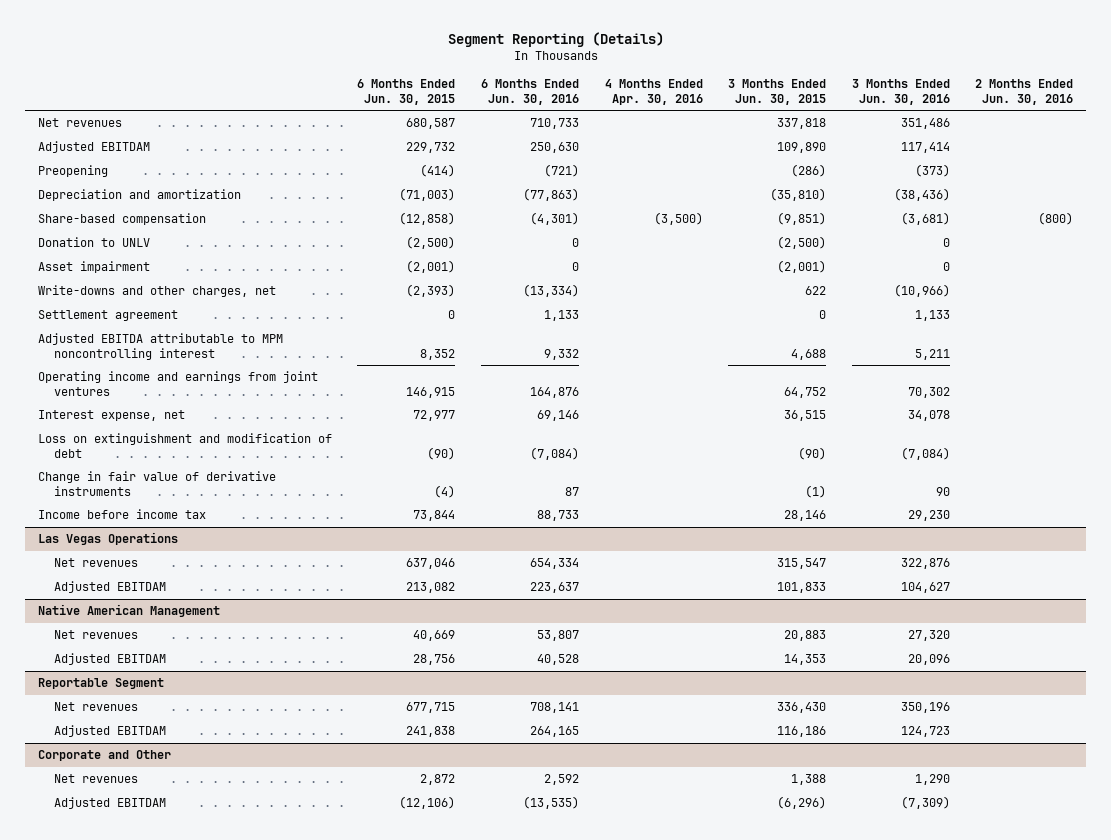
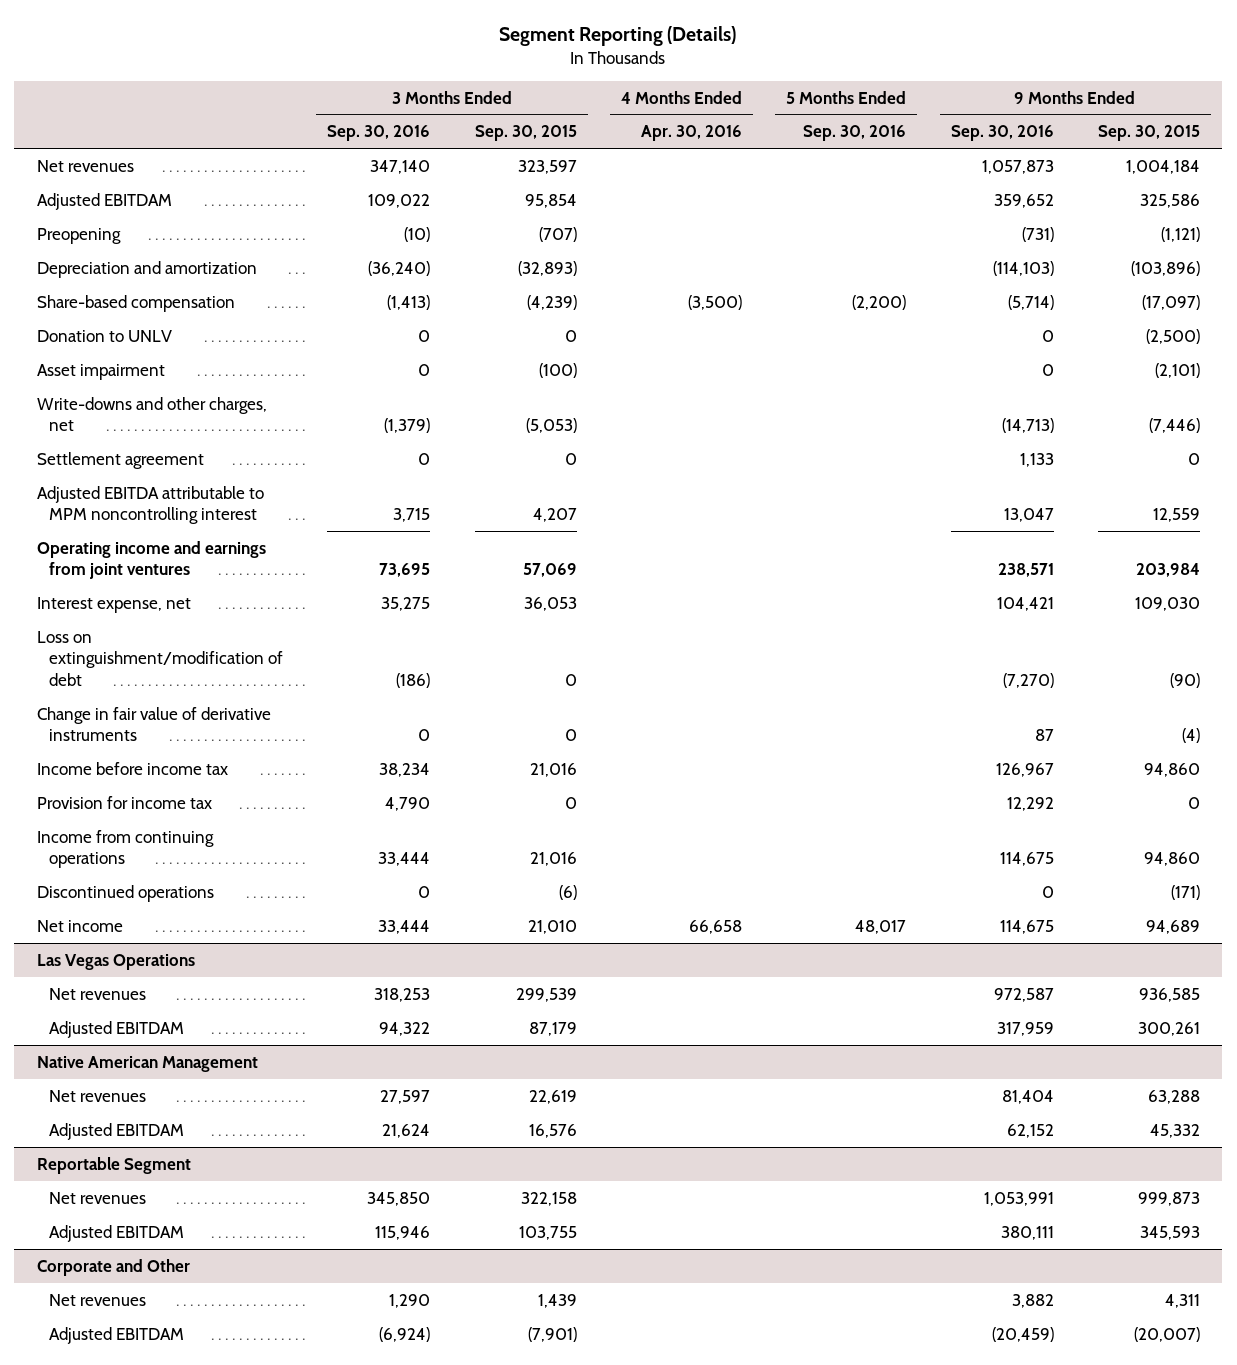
- | 6 Months Ended Jun. 30, 2015 | 6 Months Ended Jun. 30, 2016 | 4 Months Ended Apr. 30, 2016 | 3 Months Ended Jun. 30, 2015 | 3 Months Ended Jun. 30, 2016 | 2 Months Ended Jun. 30, 2016
+ | 3 Months Ended Sep. 30, 2016 | 3 Months Ended Sep. 30, 2015 | 4 Months Ended Apr. 30, 2016 | 5 Months Ended Sep. 30, 2016 | 9 Months Ended Sep. 30, 2016 | 9 Months Ended Sep. 30, 2015
- Loss on extinguishment and modification of debt | (90) | (7,084) | | (90) | (7,084) |
+ Loss on extinguishment/modification of debt | (186) | 0 | | | (7,270) | (90)
+ Provision for income tax | 4,790 | 0 | | | 12,292 | 0
+ Income from continuing operations | 33,444 | 21,016 | | | 114,675 | 94,860
+ Discontinued operations | 0 | (6) | | | 0 | (171)
+ Net income | 33,444 | 21,010 | 66,658 | 48,017 | 114,675 | 94,689

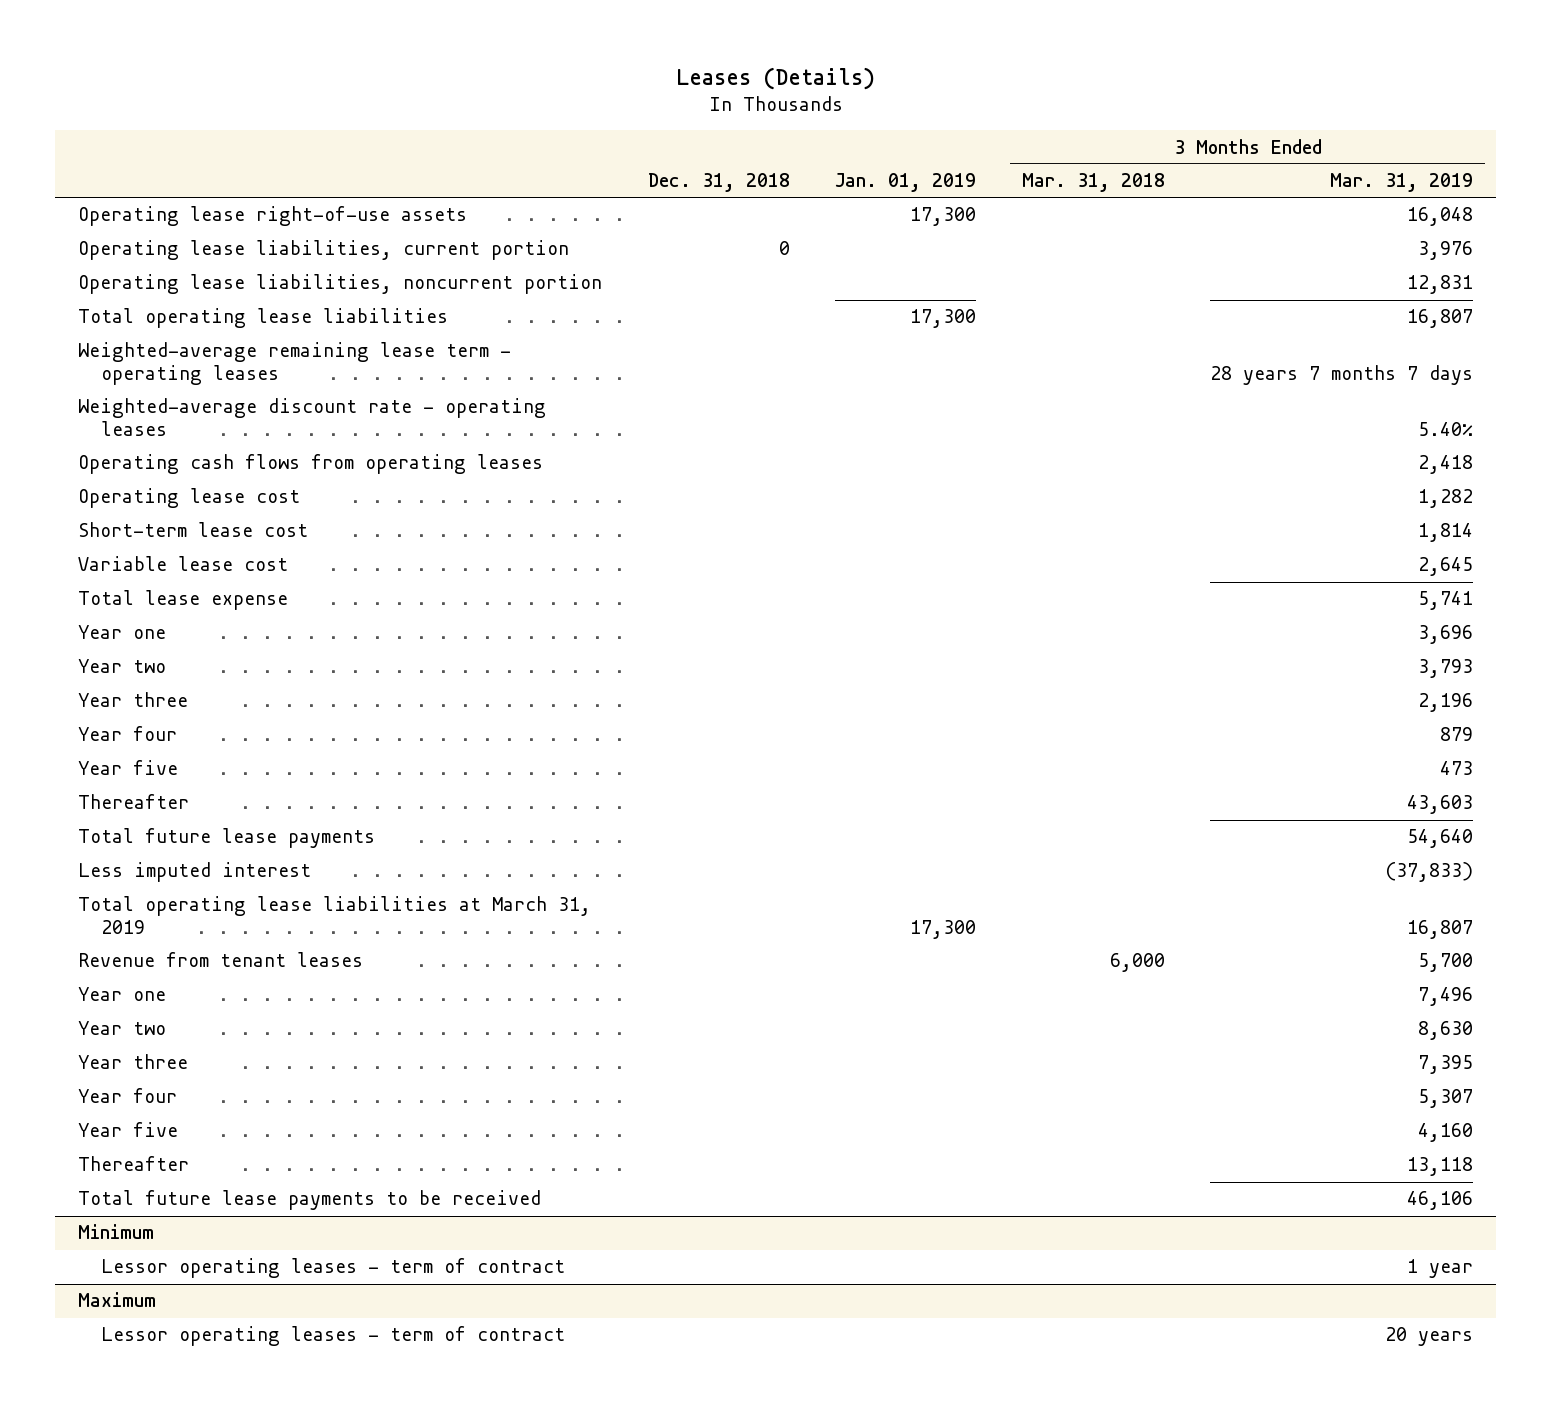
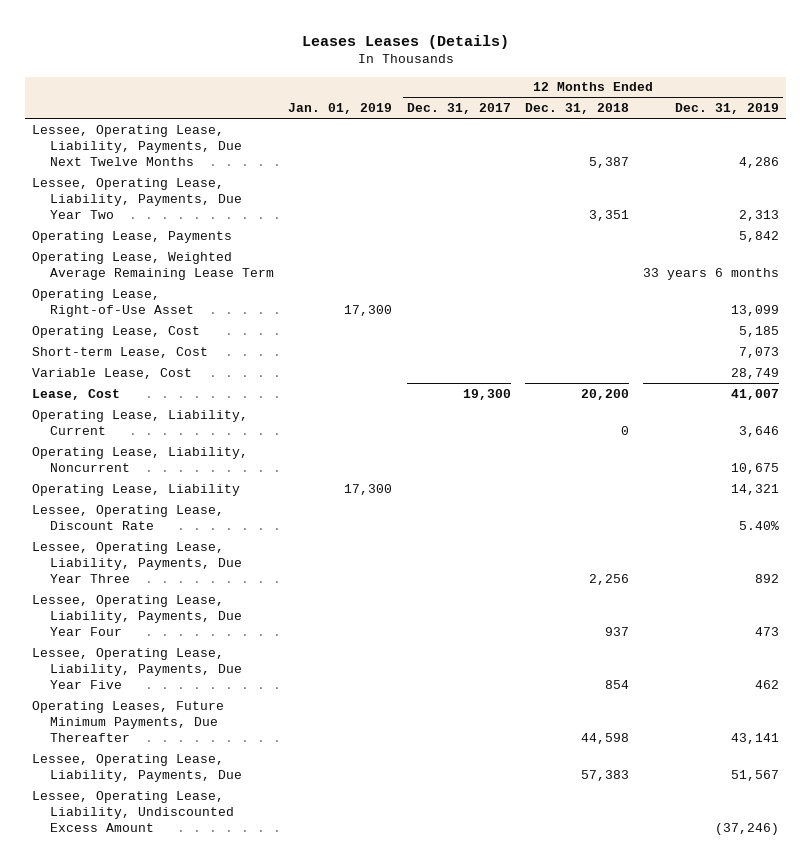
- Leases (Details)
+ Leases Leases (Details)
- | Dec. 31, 2018 | Jan. 01, 2019 | 3 Months Ended Mar. 31, 2018 | 3 Months Ended Mar. 31, 2019
+ | Jan. 01, 2019 | 12 Months Ended Dec. 31, 2017 | 12 Months Ended Dec. 31, 2018 | 12 Months Ended Dec. 31, 2019
- Operating lease right-of-use assets | | 17,300 | | 16,048
- Operating lease liabilities, current portion | 0 | | | 3,976
- Operating lease liabilities, noncurrent portion | | | | 12,831
- Total operating lease liabilities | | 17,300 | | 16,807
- Weighted-average remaining lease term - operating leases | | | | 28 years 7 months 7 days
- Weighted-average discount rate - operating leases | | | | 5.40%
- Operating cash flows from operating leases | | | | 2,418
- Operating lease cost | | | | 1,282
- Short-term lease cost | | | | 1,814
- Variable lease cost | | | | 2,645
- Total lease expense | | | | 5,741
- Year one | | | | 3,696
- Year two | | | | 3,793
- Year three | | | | 2,196
- Year four | | | | 879
- Year five | | | | 473
- Thereafter | | | | 43,603
- Total future lease payments | | | | 54,640
- Less imputed interest | | | | (37,833)
- Total operating lease liabilities at March 31, 2019 | | 17,300 | | 16,807
- Revenue from tenant leases | | | 6,000 | 5,700
- Year one | | | | 7,496
- Year two | | | | 8,630
- Year three | | | | 7,395
- Year four | | | | 5,307
- Year five | | | | 4,160
- Thereafter | | | | 13,118
- Total future lease payments to be received | | | | 46,106
- Minimum
- Lessor operating leases - term of contract | | | | 1 year
- Maximum
- Lessor operating leases - term of contract | | | | 20 years
+ Lessee, Operating Lease, Liability, Payments, Due Next Twelve Months | | | 5,387 | 4,286
+ Lessee, Operating Lease, Liability, Payments, Due Year Two | | | 3,351 | 2,313
+ Operating Lease, Payments | | | | 5,842
+ Operating Lease, Weighted Average Remaining Lease Term | | | | 33 years 6 months
+ Operating Lease, Right-of-Use Asset | 17,300 | | | 13,099
+ Operating Lease, Cost | | | | 5,185
+ Short-term Lease, Cost | | | | 7,073
+ Variable Lease, Cost | | | | 28,749
+ Lease, Cost | | 19,300 | 20,200 | 41,007
+ Operating Lease, Liability, Current | | | 0 | 3,646
+ Operating Lease, Liability, Noncurrent | | | | 10,675
+ Operating Lease, Liability | 17,300 | | | 14,321
+ Lessee, Operating Lease, Discount Rate | | | | 5.40%
+ Lessee, Operating Lease, Liability, Payments, Due Year Three | | | 2,256 | 892
+ Lessee, Operating Lease, Liability, Payments, Due Year Four | | | 937 | 473
+ Lessee, Operating Lease, Liability, Payments, Due Year Five | | | 854 | 462
+ Operating Leases, Future Minimum Payments, Due Thereafter | | | 44,598 | 43,141
+ Lessee, Operating Lease, Liability, Payments, Due | | | 57,383 | 51,567
+ Lessee, Operating Lease, Liability, Undiscounted Excess Amount | | | | (37,246)

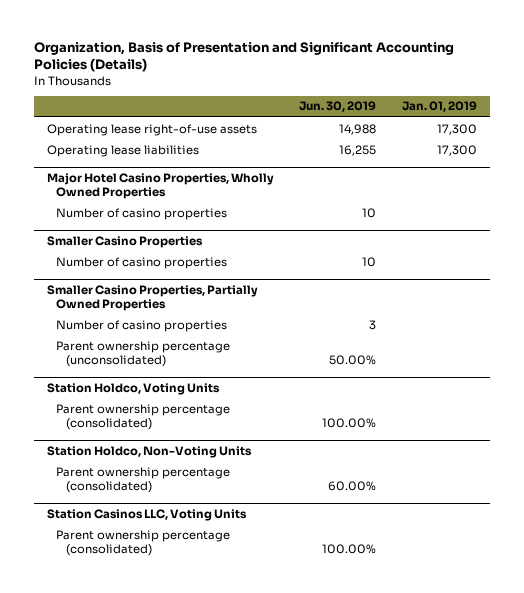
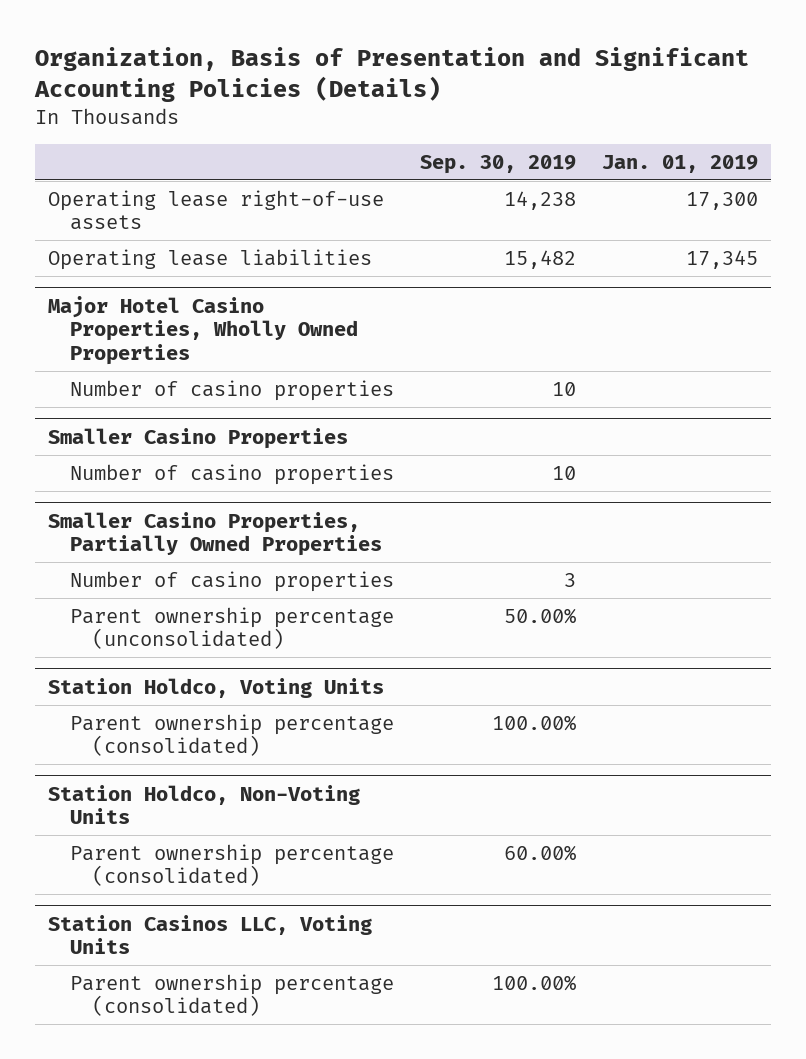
- | Jun. 30, 2019 | Jan. 01, 2019
+ | Sep. 30, 2019 | Jan. 01, 2019
- Operating lease liabilities | 16,255 | 17,300
+ Operating lease liabilities | 15,482 | 17,345

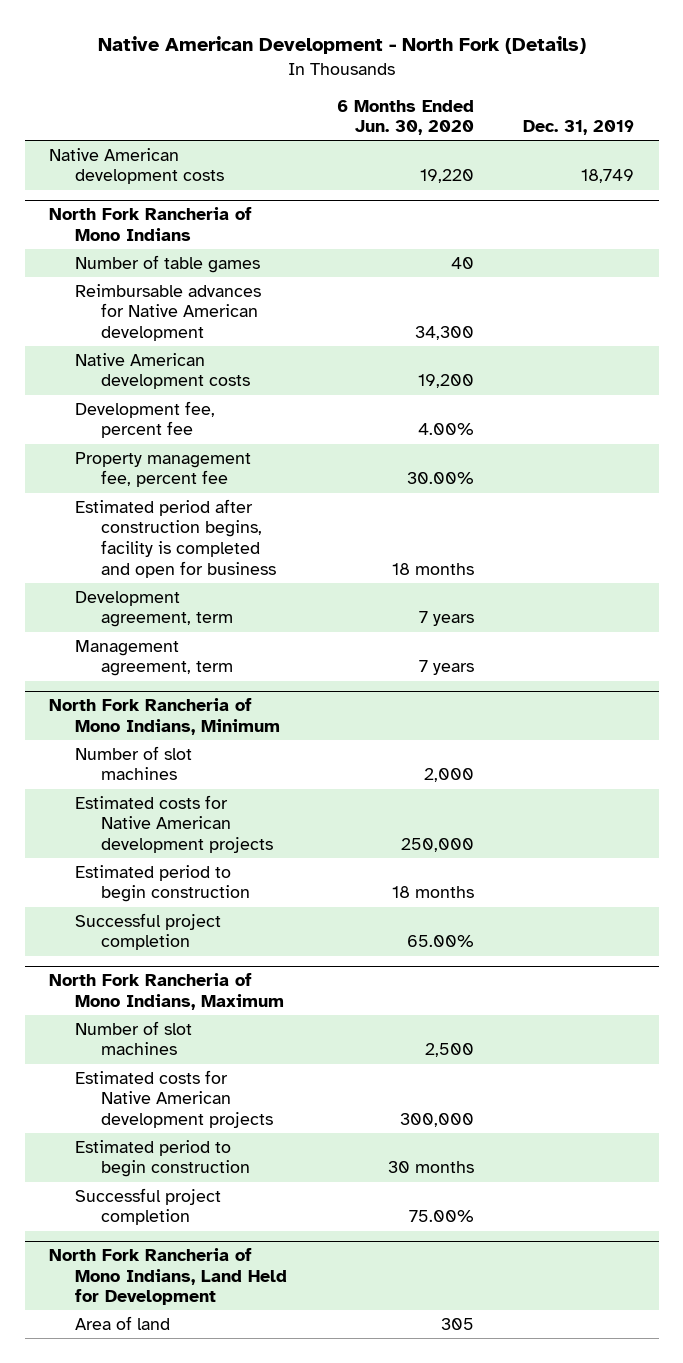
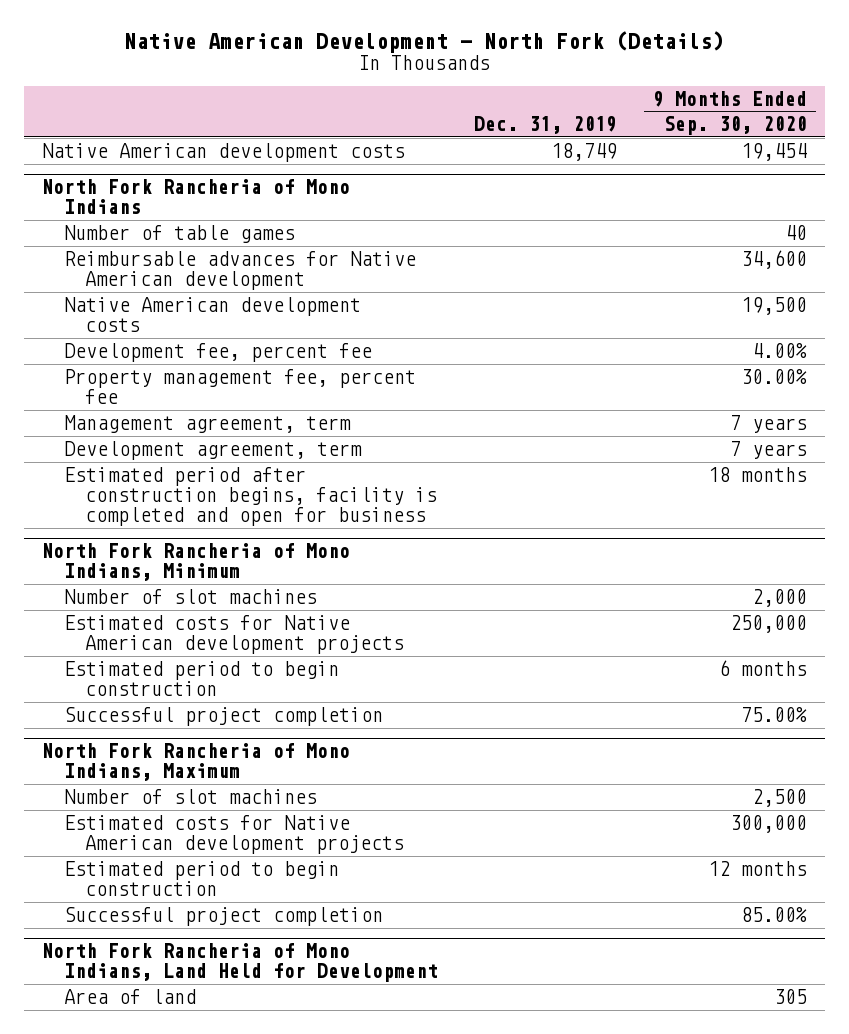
- | 6 Months Ended Jun. 30, 2020 | Dec. 31, 2019
+ | Dec. 31, 2019 | 9 Months Ended Sep. 30, 2020
@ North Fork Rancheria of Mono Indians
moved down: Development agreement, term | | 7 years
moved down: Estimated period after construction begins, facility is completed and open for business | | 18 months

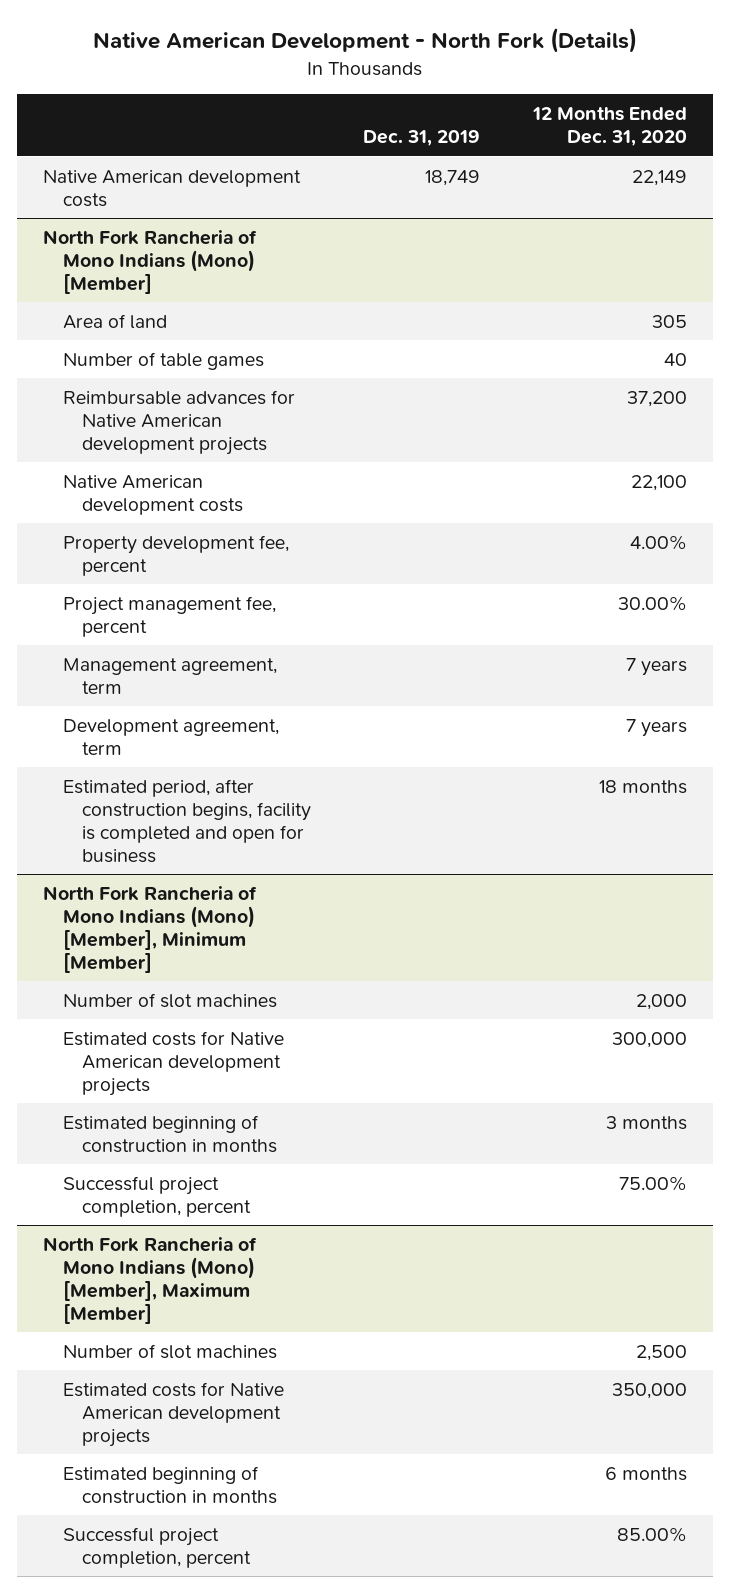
- | Dec. 31, 2019 | 9 Months Ended Sep. 30, 2020
+ | Dec. 31, 2019 | 12 Months Ended Dec. 31, 2020
- North Fork Rancheria of Mono Indians
+ North Fork Rancheria of Mono Indians (Mono) [Member]
+ Area of land | | 305
- Reimbursable advances for Native American development | | 34,600
+ Reimbursable advances for Native American development projects | | 37,200
- Development fee, percent fee | | 4.00%
- Property management fee, percent fee | | 30.00%
+ Property development fee, percent | | 4.00%
+ Project management fee, percent | | 30.00%
- Estimated period after construction begins, facility is completed and open for business | | 18 months
- North Fork Rancheria of Mono Indians, Minimum
+ Estimated period, after construction begins, facility is completed and open for business | | 18 months
+ North Fork Rancheria of Mono Indians (Mono) [Member], Minimum [Member]
- Estimated period to begin construction | | 6 months
- Successful project completion | | 75.00%
- North Fork Rancheria of Mono Indians, Maximum
+ Estimated beginning of construction in months | | 3 months
+ Successful project completion, percent | | 75.00%
+ North Fork Rancheria of Mono Indians (Mono) [Member], Maximum [Member]
- Estimated period to begin construction | | 12 months
- Successful project completion | | 85.00%
- North Fork Rancheria of Mono Indians, Land Held for Development
- Area of land | | 305
+ Estimated beginning of construction in months | | 6 months
+ Successful project completion, percent | | 85.00%

